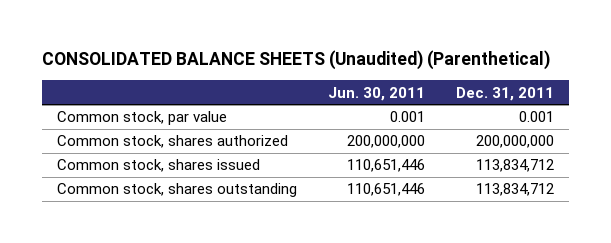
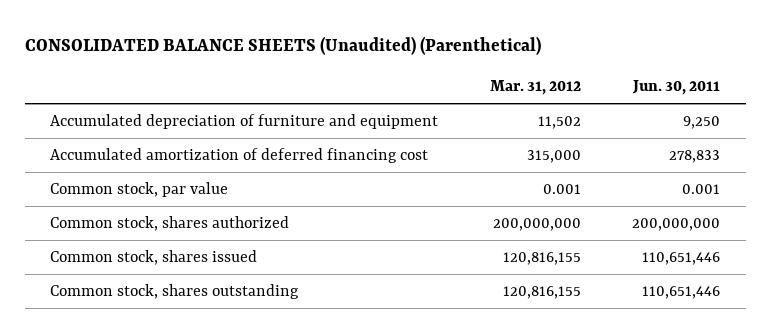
- | Jun. 30, 2011 | Dec. 31, 2011
+ | Mar. 31, 2012 | Jun. 30, 2011
+ Accumulated depreciation of furniture and equipment | 11,502 | 9,250
+ Accumulated amortization of deferred financing cost | 315,000 | 278,833

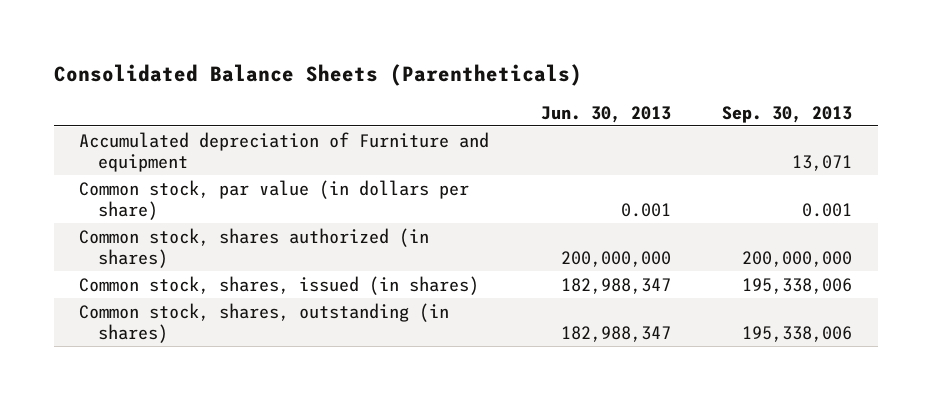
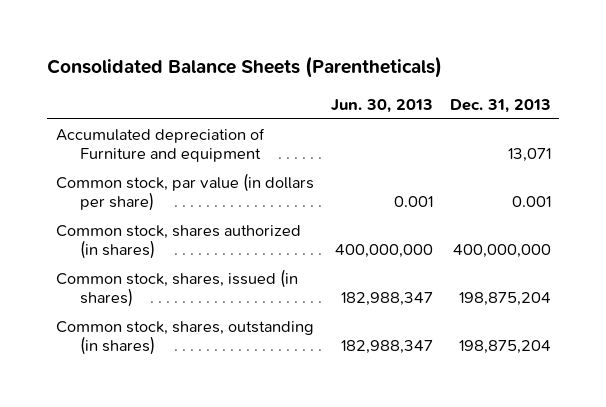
- | Jun. 30, 2013 | Sep. 30, 2013
+ | Jun. 30, 2013 | Dec. 31, 2013
- Common stock, shares authorized (in shares) | 200,000,000 | 200,000,000
+ Common stock, shares authorized (in shares) | 400,000,000 | 400,000,000

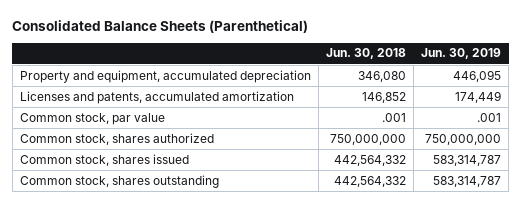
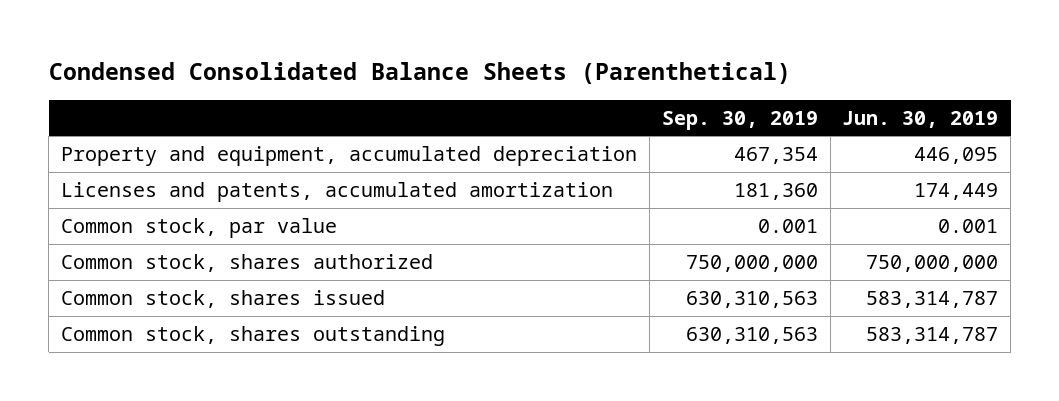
- Consolidated Balance Sheets (Parenthetical)
+ Condensed Consolidated Balance Sheets (Parenthetical)
- | Jun. 30, 2018 | Jun. 30, 2019
+ | Sep. 30, 2019 | Jun. 30, 2019
- Common stock, par value | .001 | .001
+ Common stock, par value | 0.001 | 0.001

